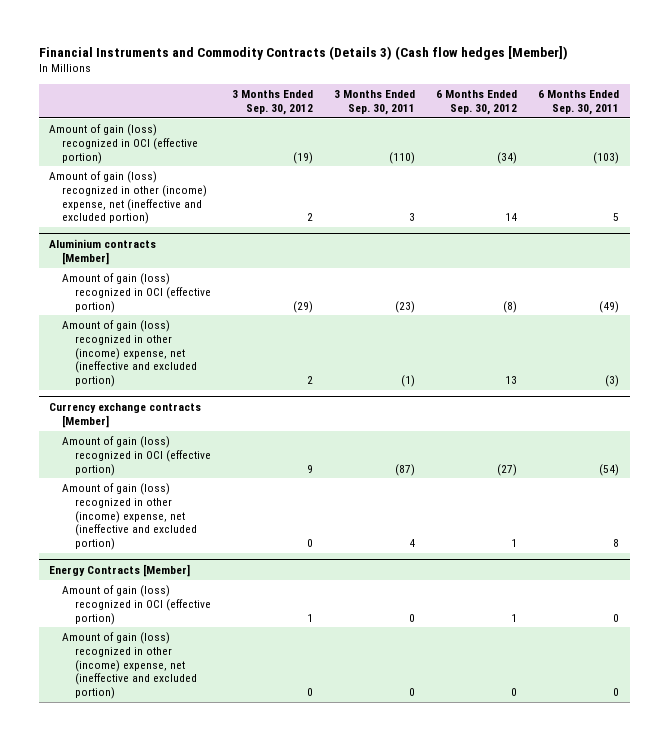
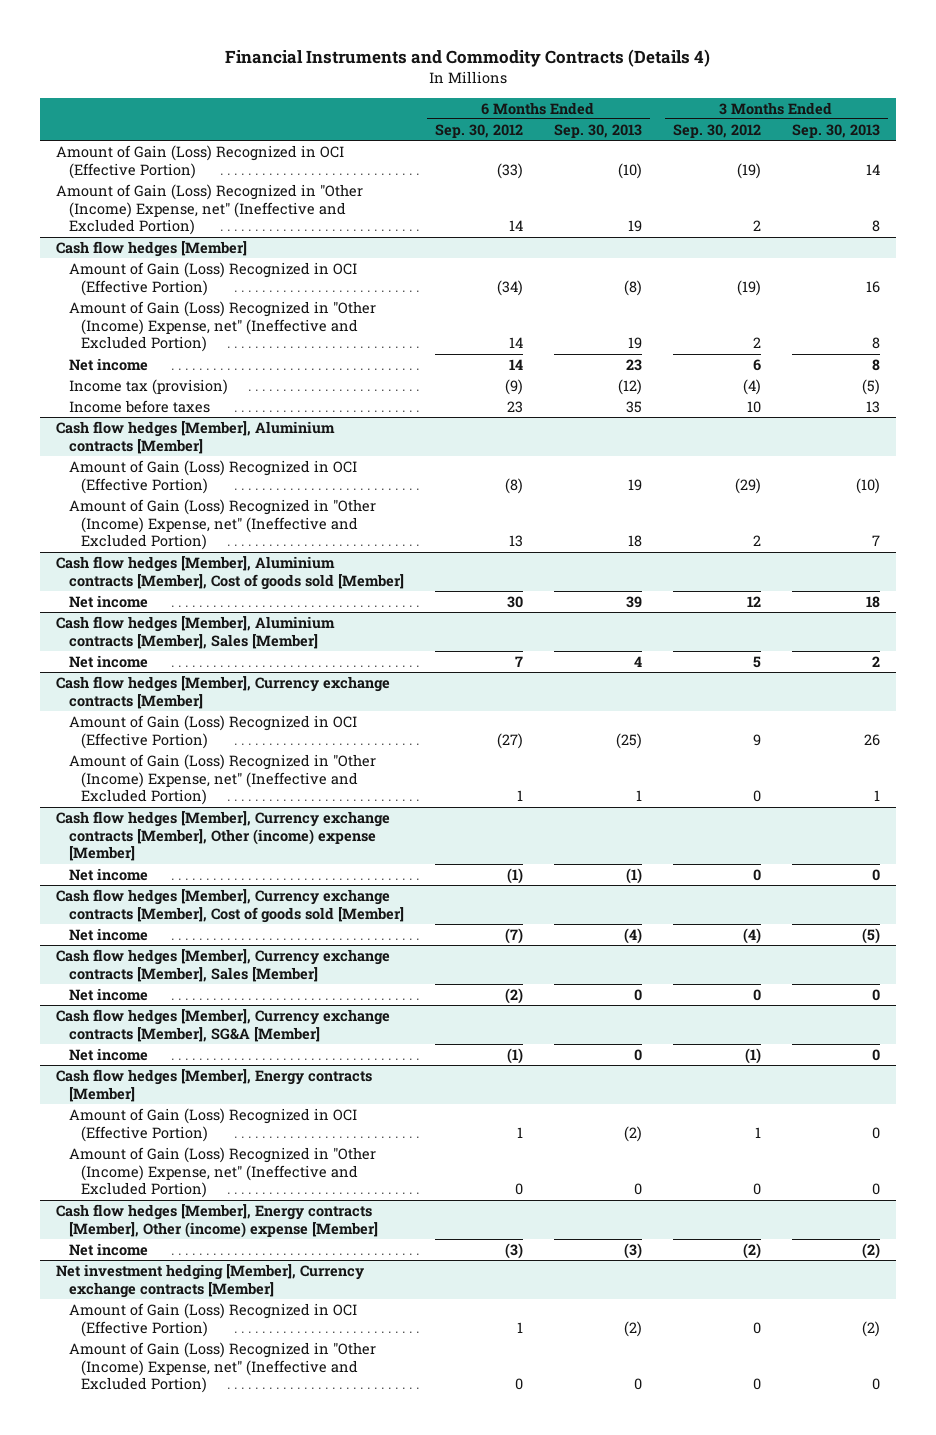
- Financial Instruments and Commodity Contracts (Details 3) (Cash flow hedges [Member])
+ Financial Instruments and Commodity Contracts (Details 4)
- | 3 Months Ended Sep. 30, 2012 | 3 Months Ended Sep. 30, 2011 | 6 Months Ended Sep. 30, 2012 | 6 Months Ended Sep. 30, 2011
+ | 6 Months Ended Sep. 30, 2012 | 6 Months Ended Sep. 30, 2013 | 3 Months Ended Sep. 30, 2012 | 3 Months Ended Sep. 30, 2013
- Amount of gain (loss) recognized in OCI (effective portion) | (19) | (110) | (34) | (103)
- Amount of gain (loss) recognized in other (income) expense, net (ineffective and excluded portion) | 2 | 3 | 14 | 5
- Aluminium contracts [Member]
- Amount of gain (loss) recognized in OCI (effective portion) | (29) | (23) | (8) | (49)
- Amount of gain (loss) recognized in other (income) expense, net (ineffective and excluded portion) | 2 | (1) | 13 | (3)
- Currency exchange contracts [Member]
- Amount of gain (loss) recognized in OCI (effective portion) | 9 | (87) | (27) | (54)
- Amount of gain (loss) recognized in other (income) expense, net (ineffective and excluded portion) | 0 | 4 | 1 | 8
- Energy Contracts [Member]
- Amount of gain (loss) recognized in OCI (effective portion) | 1 | 0 | 1 | 0
- Amount of gain (loss) recognized in other (income) expense, net (ineffective and excluded portion) | 0 | 0 | 0 | 0
+ Amount of Gain (Loss) Recognized in OCI (Effective Portion) | (33) | (10) | (19) | 14
+ Amount of Gain (Loss) Recognized in "Other (Income) Expense, net" (Ineffective and Excluded Portion) | 14 | 19 | 2 | 8
+ Cash flow hedges [Member]
+ Amount of Gain (Loss) Recognized in OCI (Effective Portion) | (34) | (8) | (19) | 16
+ Amount of Gain (Loss) Recognized in "Other (Income) Expense, net" (Ineffective and Excluded Portion) | 14 | 19 | 2 | 8
+ Net income | 14 | 23 | 6 | 8
+ Income tax (provision) | (9) | (12) | (4) | (5)
+ Income before taxes | 23 | 35 | 10 | 13
+ Cash flow hedges [Member], Aluminium contracts [Member]
+ Amount of Gain (Loss) Recognized in OCI (Effective Portion) | (8) | 19 | (29) | (10)
+ Amount of Gain (Loss) Recognized in "Other (Income) Expense, net" (Ineffective and Excluded Portion) | 13 | 18 | 2 | 7
+ Cash flow hedges [Member], Aluminium contracts [Member], Cost of goods sold [Member]
+ Net income | 30 | 39 | 12 | 18
+ Cash flow hedges [Member], Aluminium contracts [Member], Sales [Member]
+ Net income | 7 | 4 | 5 | 2
+ Cash flow hedges [Member], Currency exchange contracts [Member]
+ Amount of Gain (Loss) Recognized in OCI (Effective Portion) | (27) | (25) | 9 | 26
+ Amount of Gain (Loss) Recognized in "Other (Income) Expense, net" (Ineffective and Excluded Portion) | 1 | 1 | 0 | 1
+ Cash flow hedges [Member], Currency exchange contracts [Member], Other (income) expense [Member]
+ Net income | (1) | (1) | 0 | 0
+ Cash flow hedges [Member], Currency exchange contracts [Member], Cost of goods sold [Member]
+ Net income | (7) | (4) | (4) | (5)
+ Cash flow hedges [Member], Currency exchange contracts [Member], Sales [Member]
+ Net income | (2) | 0 | 0 | 0
+ Cash flow hedges [Member], Currency exchange contracts [Member], SG&A [Member]
+ Net income | (1) | 0 | (1) | 0
+ Cash flow hedges [Member], Energy contracts [Member]
+ Amount of Gain (Loss) Recognized in OCI (Effective Portion) | 1 | (2) | 1 | 0
+ Amount of Gain (Loss) Recognized in "Other (Income) Expense, net" (Ineffective and Excluded Portion) | 0 | 0 | 0 | 0
+ Cash flow hedges [Member], Energy contracts [Member], Other (income) expense [Member]
+ Net income | (3) | (3) | (2) | (2)
+ Net investment hedging [Member], Currency exchange contracts [Member]
+ Amount of Gain (Loss) Recognized in OCI (Effective Portion) | 1 | (2) | 0 | (2)
+ Amount of Gain (Loss) Recognized in "Other (Income) Expense, net" (Ineffective and Excluded Portion) | 0 | 0 | 0 | 0

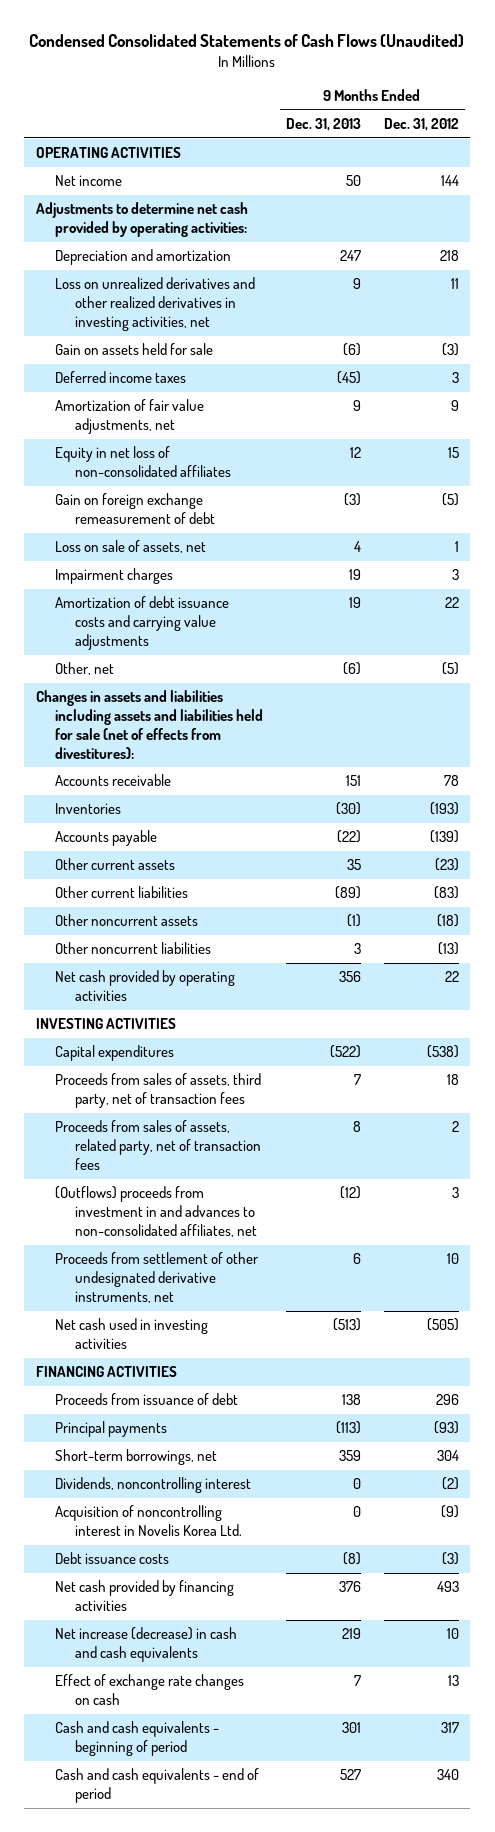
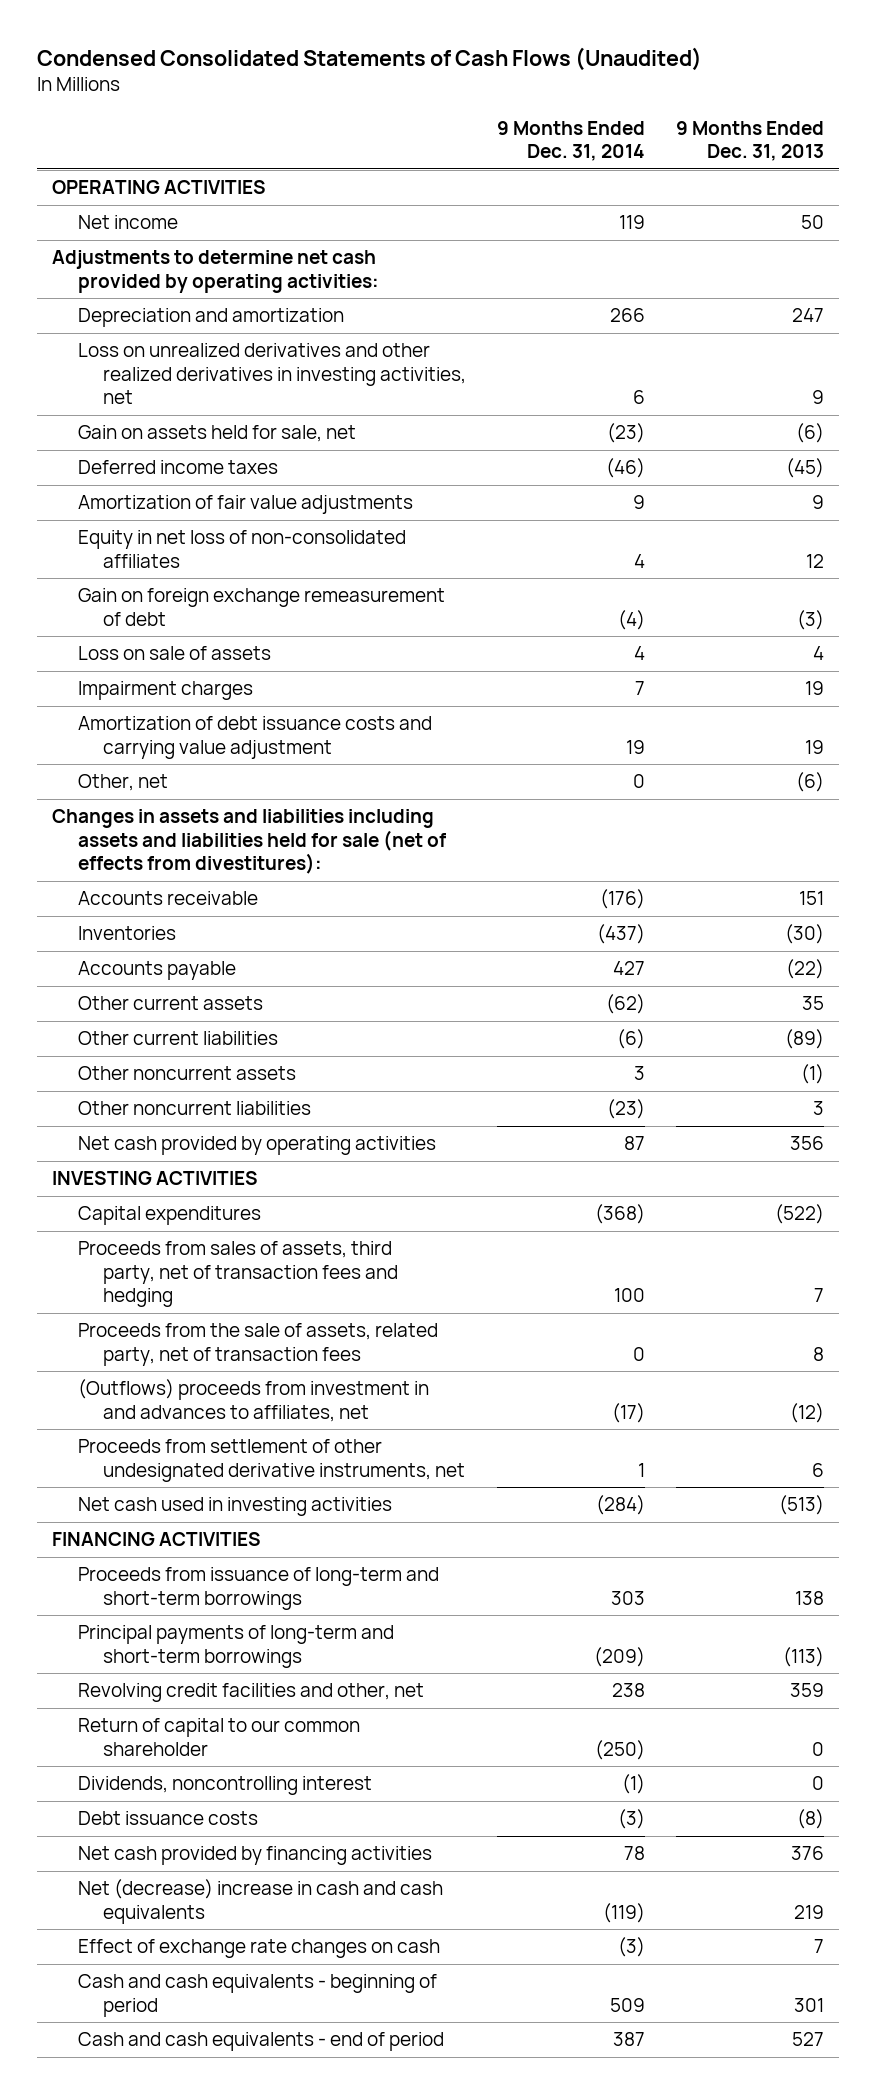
- | 9 Months Ended Dec. 31, 2013 | 9 Months Ended Dec. 31, 2012
+ | 9 Months Ended Dec. 31, 2014 | 9 Months Ended Dec. 31, 2013
- Gain on assets held for sale | (6) | (3)
+ Gain on assets held for sale, net | (23) | (6)
- Amortization of fair value adjustments, net | 9 | 9
+ Amortization of fair value adjustments | 9 | 9
- Loss on sale of assets, net | 4 | 1
+ Loss on sale of assets | 4 | 4
- Amortization of debt issuance costs and carrying value adjustments | 19 | 22
+ Amortization of debt issuance costs and carrying value adjustment | 19 | 19
- Proceeds from sales of assets, third party, net of transaction fees | 7 | 18
- Proceeds from sales of assets, related party, net of transaction fees | 8 | 2
- (Outflows) proceeds from investment in and advances to non-consolidated affiliates, net | (12) | 3
+ Proceeds from sales of assets, third party, net of transaction fees and hedging | 100 | 7
+ Proceeds from the sale of assets, related party, net of transaction fees | 0 | 8
+ (Outflows) proceeds from investment in and advances to affiliates, net | (17) | (12)
- Proceeds from issuance of debt | 138 | 296
- Principal payments | (113) | (93)
- Short-term borrowings, net | 359 | 304
+ Proceeds from issuance of long-term and short-term borrowings | 303 | 138
+ Principal payments of long-term and short-term borrowings | (209) | (113)
+ Revolving credit facilities and other, net | 238 | 359
+ Return of capital to our common shareholder | (250) | 0
- Acquisition of noncontrolling interest in Novelis Korea Ltd. | 0 | (9)
- Net increase (decrease) in cash and cash equivalents | 219 | 10
+ Net (decrease) increase in cash and cash equivalents | (119) | 219

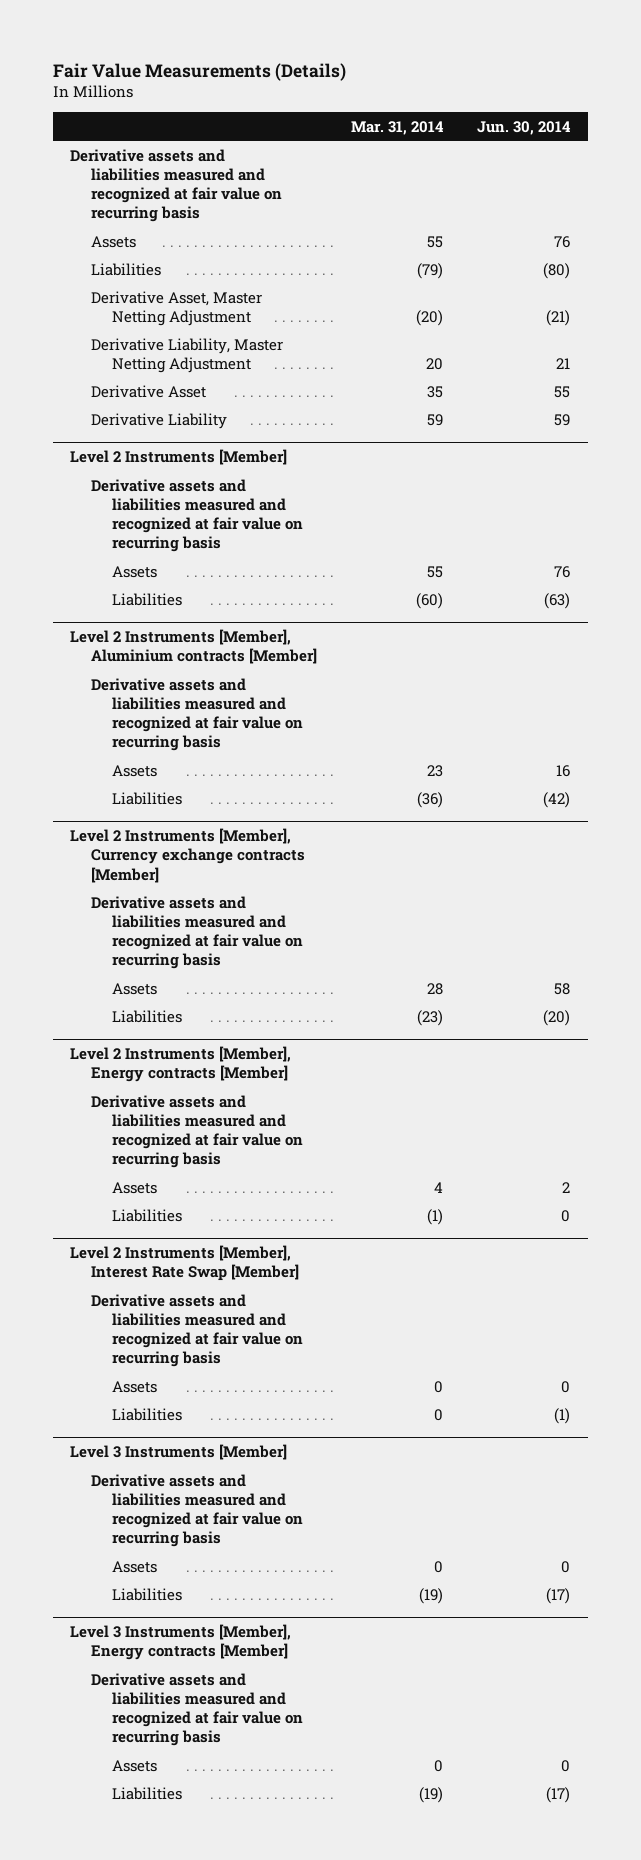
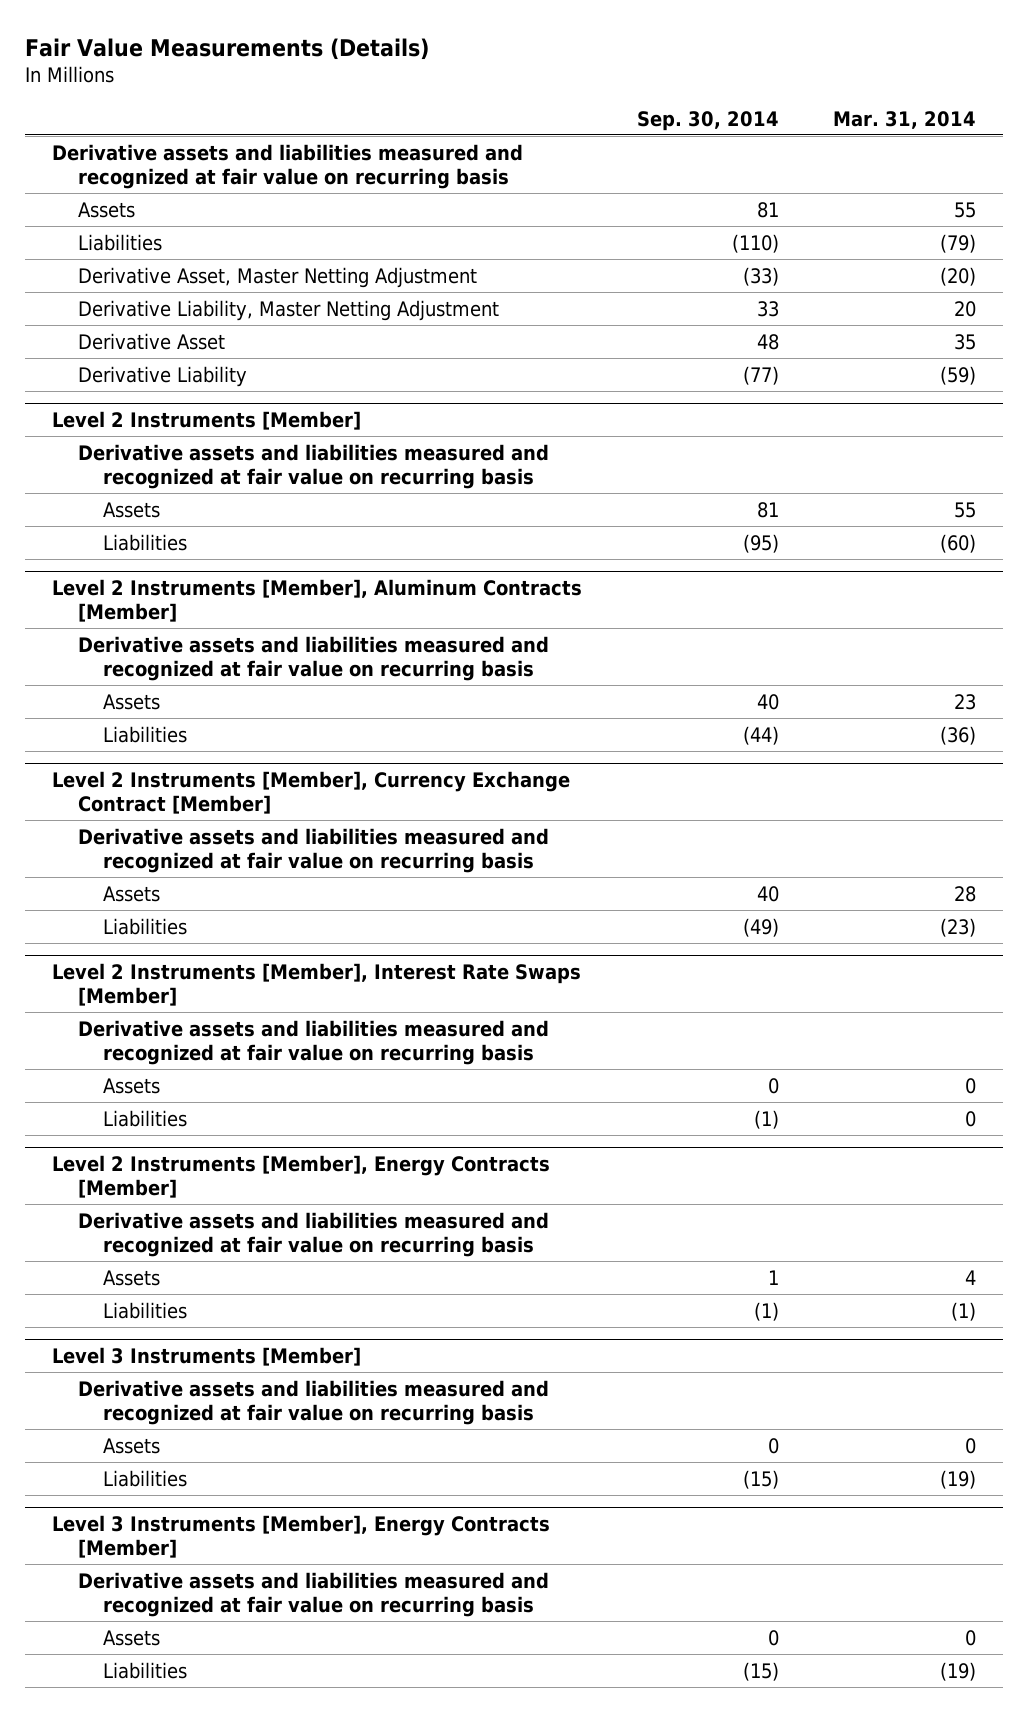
- | Mar. 31, 2014 | Jun. 30, 2014
+ | Sep. 30, 2014 | Mar. 31, 2014
- Derivative Liability | 59 | 59
+ Derivative Liability | (77) | (59)
- Level 2 Instruments [Member], Aluminium contracts [Member]
+ Level 2 Instruments [Member], Aluminum Contracts [Member]
- Level 2 Instruments [Member], Currency exchange contracts [Member]
+ Level 2 Instruments [Member], Currency Exchange Contract [Member]
- Level 2 Instruments [Member], Energy contracts [Member]
- Derivative assets and liabilities measured and recognized at fair value on recurring basis
- Assets | 4 | 2
- Liabilities | (1) | 0
- Level 2 Instruments [Member], Interest Rate Swap [Member]
+ Level 2 Instruments [Member], Interest Rate Swaps [Member]
+ Level 2 Instruments [Member], Energy Contracts [Member]
+ Derivative assets and liabilities measured and recognized at fair value on recurring basis
+ Assets | 1 | 4
+ Liabilities | (1) | (1)
- Level 3 Instruments [Member], Energy contracts [Member]
+ Level 3 Instruments [Member], Energy Contracts [Member]

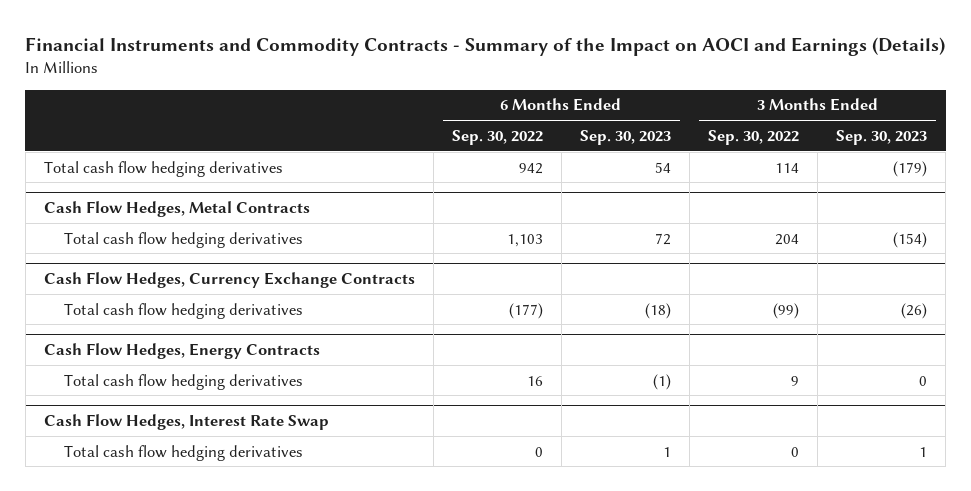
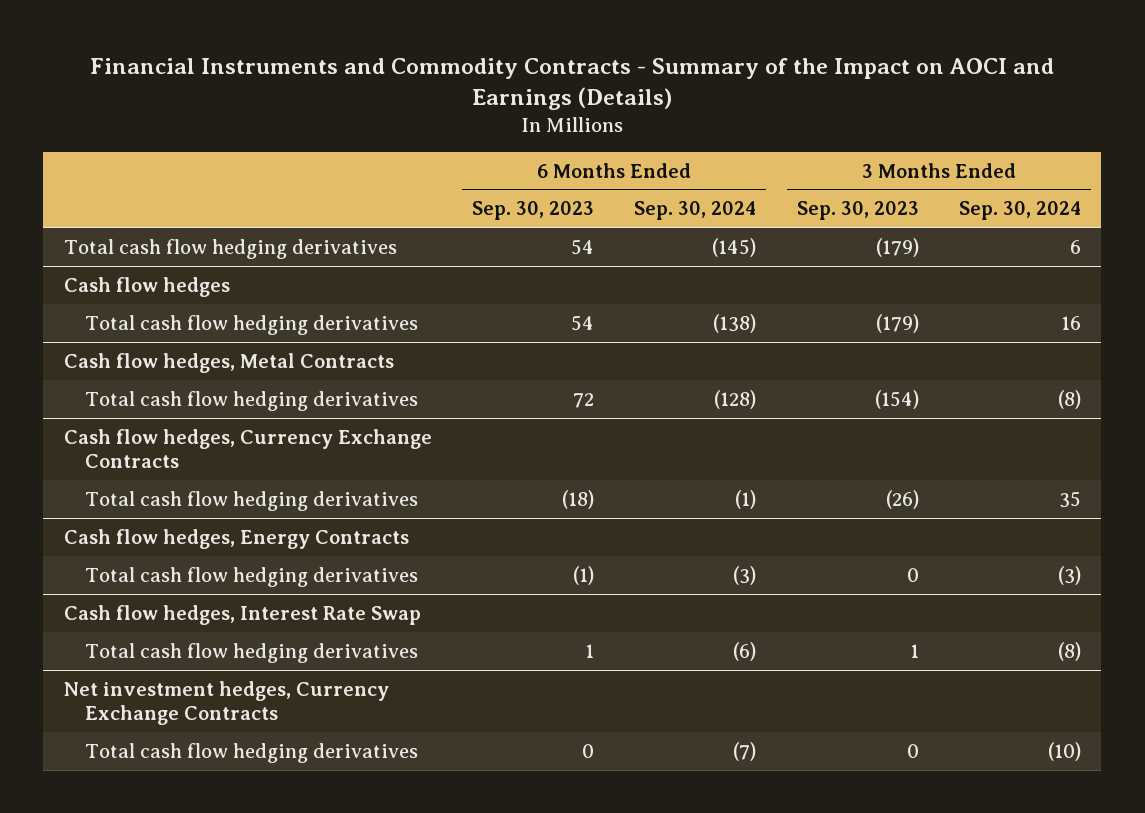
- | 6 Months Ended Sep. 30, 2022 | 6 Months Ended Sep. 30, 2023 | 3 Months Ended Sep. 30, 2022 | 3 Months Ended Sep. 30, 2023
+ | 6 Months Ended Sep. 30, 2023 | 6 Months Ended Sep. 30, 2024 | 3 Months Ended Sep. 30, 2023 | 3 Months Ended Sep. 30, 2024
- Cash Flow Hedges, Metal Contracts
+ Cash flow hedges
+ Total cash flow hedging derivatives | 54 | (138) | (179) | 16
+ Cash flow hedges, Metal Contracts
- Cash Flow Hedges, Currency Exchange Contracts
+ Cash flow hedges, Currency Exchange Contracts
- Cash Flow Hedges, Energy Contracts
+ Cash flow hedges, Energy Contracts
- Cash Flow Hedges, Interest Rate Swap
+ Cash flow hedges, Interest Rate Swap
+ Net investment hedges, Currency Exchange Contracts
+ Total cash flow hedging derivatives | 0 | (7) | 0 | (10)

